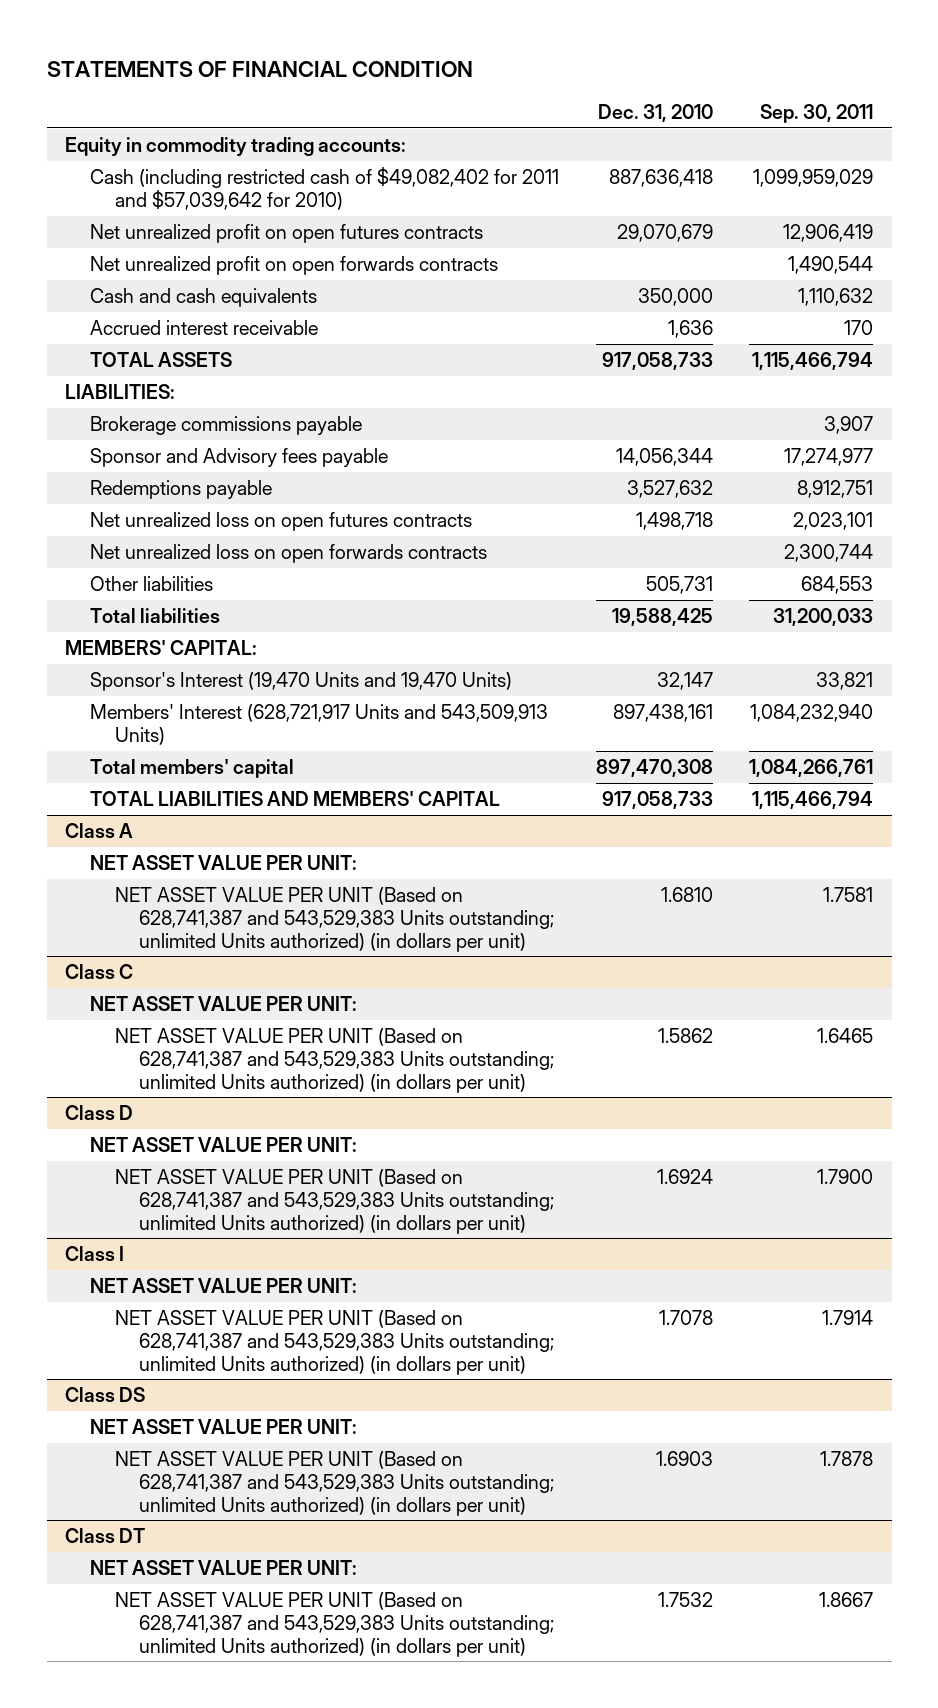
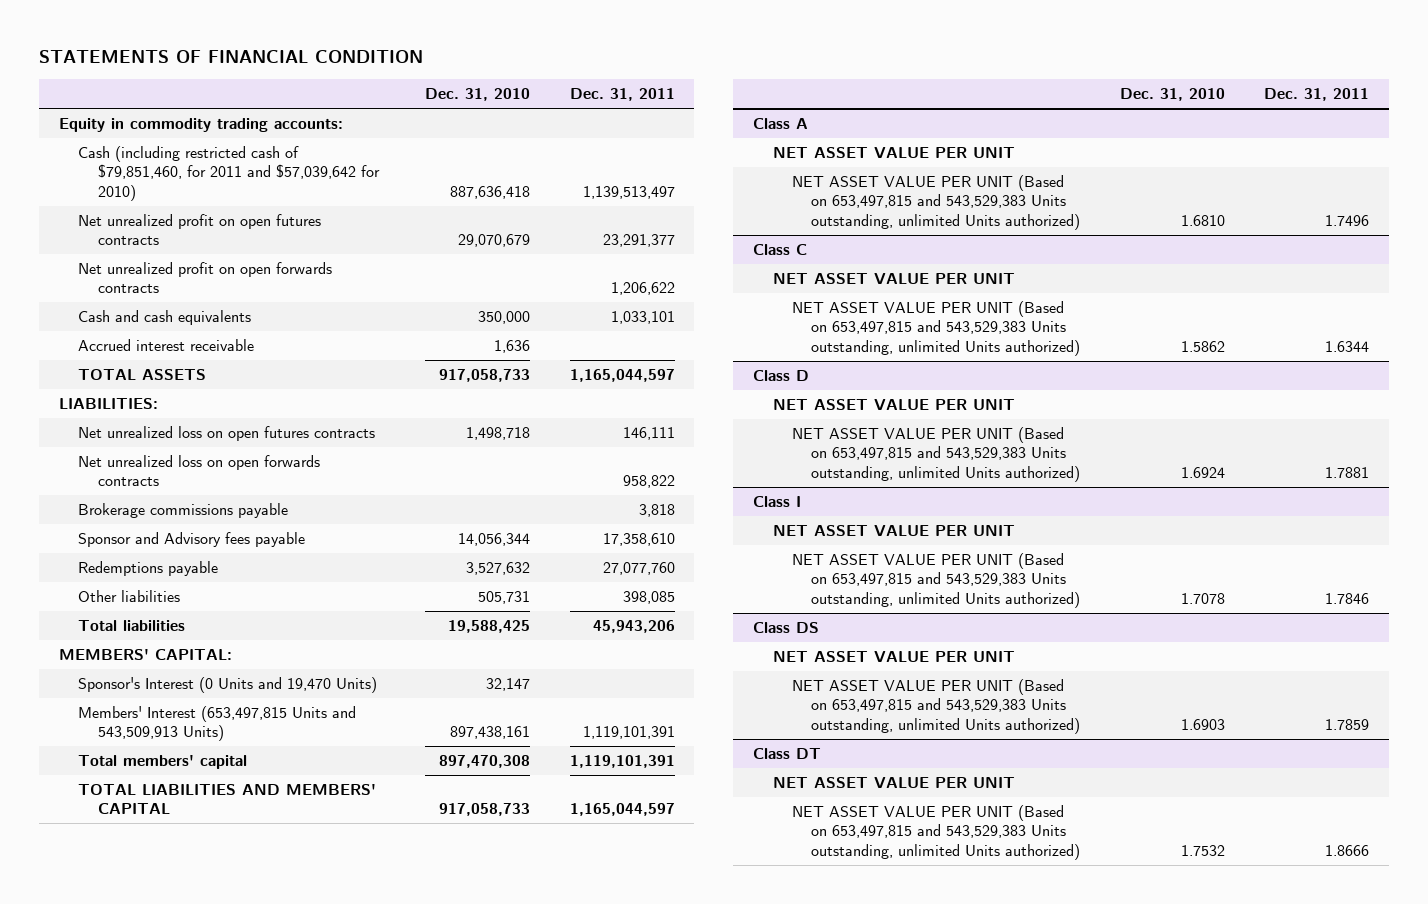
- | Dec. 31, 2010 | Sep. 30, 2011
+ | Dec. 31, 2010 | Dec. 31, 2011
- Cash (including restricted cash of $49,082,402 for 2011 and $57,039,642 for 2010) | 887,636,418 | 1,099,959,029
+ Cash (including restricted cash of $79,851,460, for 2011 and $57,039,642 for 2010) | 887,636,418 | 1,139,513,497
moved up: Net unrealized loss on open futures contracts | 1,498,718 | 146,111
moved up: Net unrealized loss on open forwards contracts | | 958,822
- Sponsor's Interest (19,470 Units and 19,470 Units) | 32,147 | 33,821
- Members' Interest (628,721,917 Units and 543,509,913 Units) | 897,438,161 | 1,084,232,940
+ Sponsor's Interest (0 Units and 19,470 Units) | 32,147 |
+ Members' Interest (653,497,815 Units and 543,509,913 Units) | 897,438,161 | 1,119,101,391
@ Class A
- NET ASSET VALUE PER UNIT:
- NET ASSET VALUE PER UNIT (Based on 628,741,387 and 543,529,383 Units outstanding; unlimited Units authorized) (in dollars per unit) | 1.6810 | 1.7581
+ NET ASSET VALUE PER UNIT
+ NET ASSET VALUE PER UNIT (Based on 653,497,815 and 543,529,383 Units outstanding, unlimited Units authorized) | 1.6810 | 1.7496
@ Class C
- NET ASSET VALUE PER UNIT:
- NET ASSET VALUE PER UNIT (Based on 628,741,387 and 543,529,383 Units outstanding; unlimited Units authorized) (in dollars per unit) | 1.5862 | 1.6465
+ NET ASSET VALUE PER UNIT
+ NET ASSET VALUE PER UNIT (Based on 653,497,815 and 543,529,383 Units outstanding, unlimited Units authorized) | 1.5862 | 1.6344
@ Class D
- NET ASSET VALUE PER UNIT:
- NET ASSET VALUE PER UNIT (Based on 628,741,387 and 543,529,383 Units outstanding; unlimited Units authorized) (in dollars per unit) | 1.6924 | 1.7900
+ NET ASSET VALUE PER UNIT
+ NET ASSET VALUE PER UNIT (Based on 653,497,815 and 543,529,383 Units outstanding, unlimited Units authorized) | 1.6924 | 1.7881
@ Class I
- NET ASSET VALUE PER UNIT:
- NET ASSET VALUE PER UNIT (Based on 628,741,387 and 543,529,383 Units outstanding; unlimited Units authorized) (in dollars per unit) | 1.7078 | 1.7914
+ NET ASSET VALUE PER UNIT
+ NET ASSET VALUE PER UNIT (Based on 653,497,815 and 543,529,383 Units outstanding, unlimited Units authorized) | 1.7078 | 1.7846
@ Class DS
- NET ASSET VALUE PER UNIT:
- NET ASSET VALUE PER UNIT (Based on 628,741,387 and 543,529,383 Units outstanding; unlimited Units authorized) (in dollars per unit) | 1.6903 | 1.7878
+ NET ASSET VALUE PER UNIT
+ NET ASSET VALUE PER UNIT (Based on 653,497,815 and 543,529,383 Units outstanding, unlimited Units authorized) | 1.6903 | 1.7859
@ Class DT
- NET ASSET VALUE PER UNIT:
- NET ASSET VALUE PER UNIT (Based on 628,741,387 and 543,529,383 Units outstanding; unlimited Units authorized) (in dollars per unit) | 1.7532 | 1.8667
+ NET ASSET VALUE PER UNIT
+ NET ASSET VALUE PER UNIT (Based on 653,497,815 and 543,529,383 Units outstanding, unlimited Units authorized) | 1.7532 | 1.8666

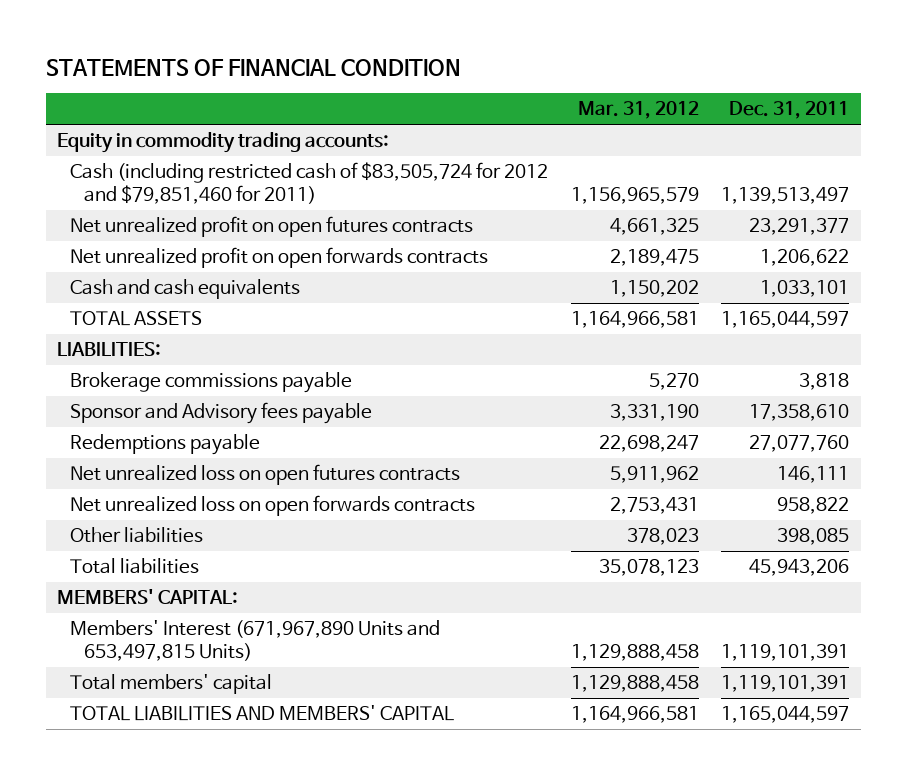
- | Dec. 31, 2010 | Dec. 31, 2011
+ | Mar. 31, 2012 | Dec. 31, 2011
- Cash (including restricted cash of $79,851,460, for 2011 and $57,039,642 for 2010) | 887,636,418 | 1,139,513,497
+ Cash (including restricted cash of $83,505,724 for 2012 and $79,851,460 for 2011) | 1,156,965,579 | 1,139,513,497
- Accrued interest receivable | 1,636 |
moved down: Net unrealized loss on open futures contracts | 5,911,962 | 146,111
moved down: Net unrealized loss on open forwards contracts | 2,753,431 | 958,822
- Sponsor's Interest (0 Units and 19,470 Units) | 32,147 |
- Members' Interest (653,497,815 Units and 543,509,913 Units) | 897,438,161 | 1,119,101,391
+ Members' Interest (671,967,890 Units and 653,497,815 Units) | 1,129,888,458 | 1,119,101,391
- Class A
- NET ASSET VALUE PER UNIT
- NET ASSET VALUE PER UNIT (Based on 653,497,815 and 543,529,383 Units outstanding, unlimited Units authorized) | 1.6810 | 1.7496
- Class C
- NET ASSET VALUE PER UNIT
- NET ASSET VALUE PER UNIT (Based on 653,497,815 and 543,529,383 Units outstanding, unlimited Units authorized) | 1.5862 | 1.6344
- Class D
- NET ASSET VALUE PER UNIT
- NET ASSET VALUE PER UNIT (Based on 653,497,815 and 543,529,383 Units outstanding, unlimited Units authorized) | 1.6924 | 1.7881
- Class I
- NET ASSET VALUE PER UNIT
- NET ASSET VALUE PER UNIT (Based on 653,497,815 and 543,529,383 Units outstanding, unlimited Units authorized) | 1.7078 | 1.7846
- Class DS
- NET ASSET VALUE PER UNIT
- NET ASSET VALUE PER UNIT (Based on 653,497,815 and 543,529,383 Units outstanding, unlimited Units authorized) | 1.6903 | 1.7859
- Class DT
- NET ASSET VALUE PER UNIT
- NET ASSET VALUE PER UNIT (Based on 653,497,815 and 543,529,383 Units outstanding, unlimited Units authorized) | 1.7532 | 1.8666

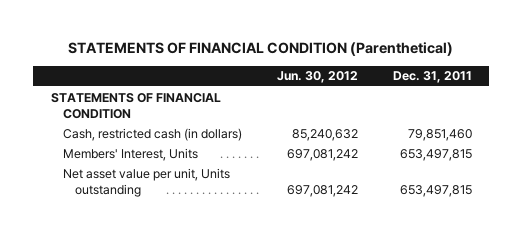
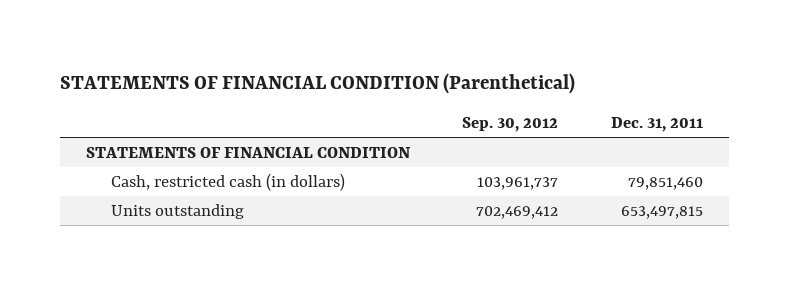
- | Jun. 30, 2012 | Dec. 31, 2011
+ | Sep. 30, 2012 | Dec. 31, 2011
- Members' Interest, Units | 697,081,242 | 653,497,815
- Net asset value per unit, Units outstanding | 697,081,242 | 653,497,815
+ Units outstanding | 702,469,412 | 653,497,815

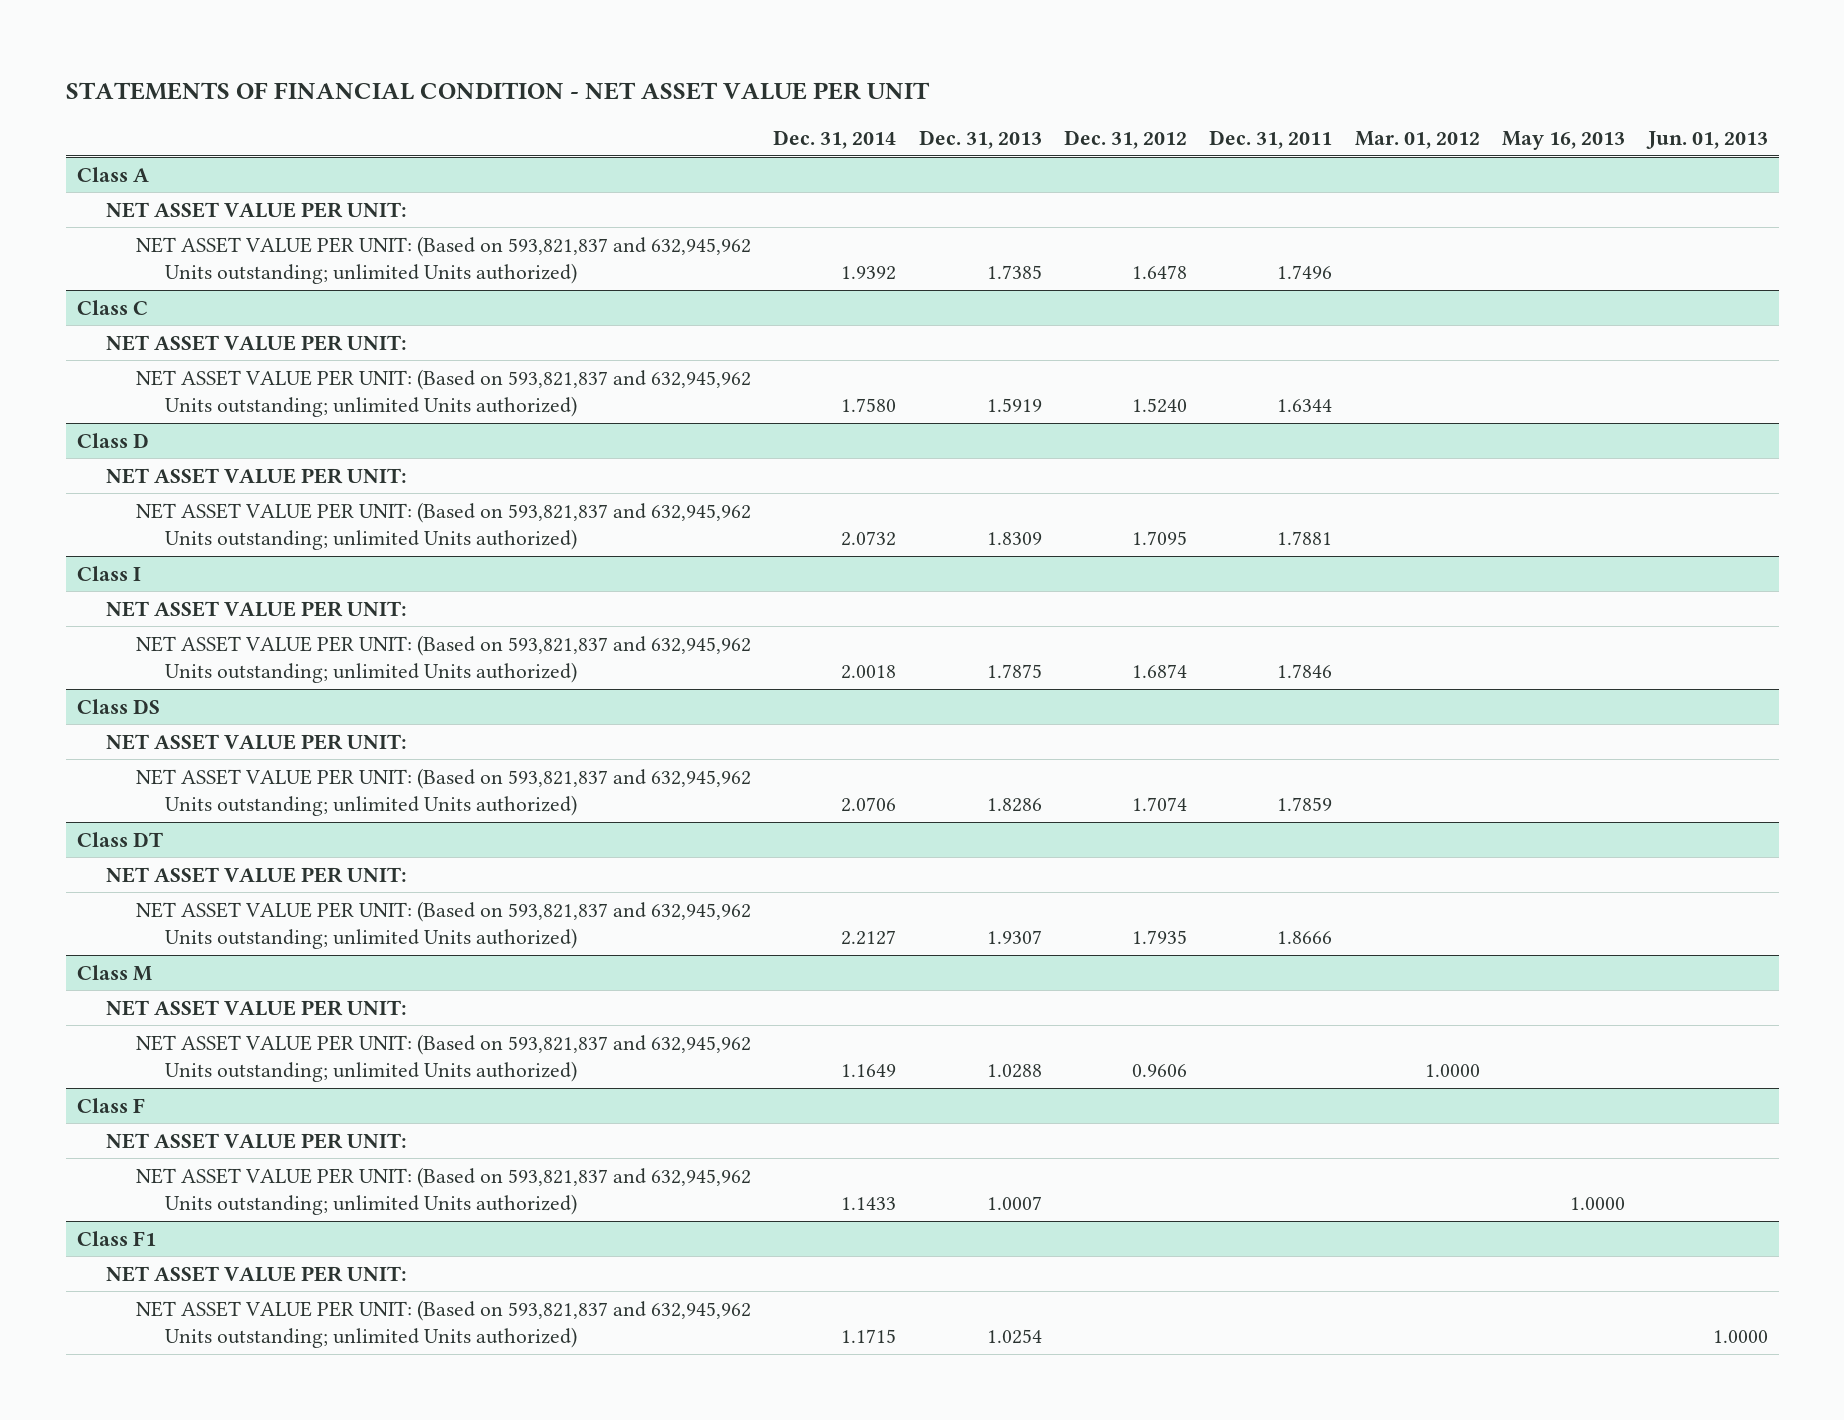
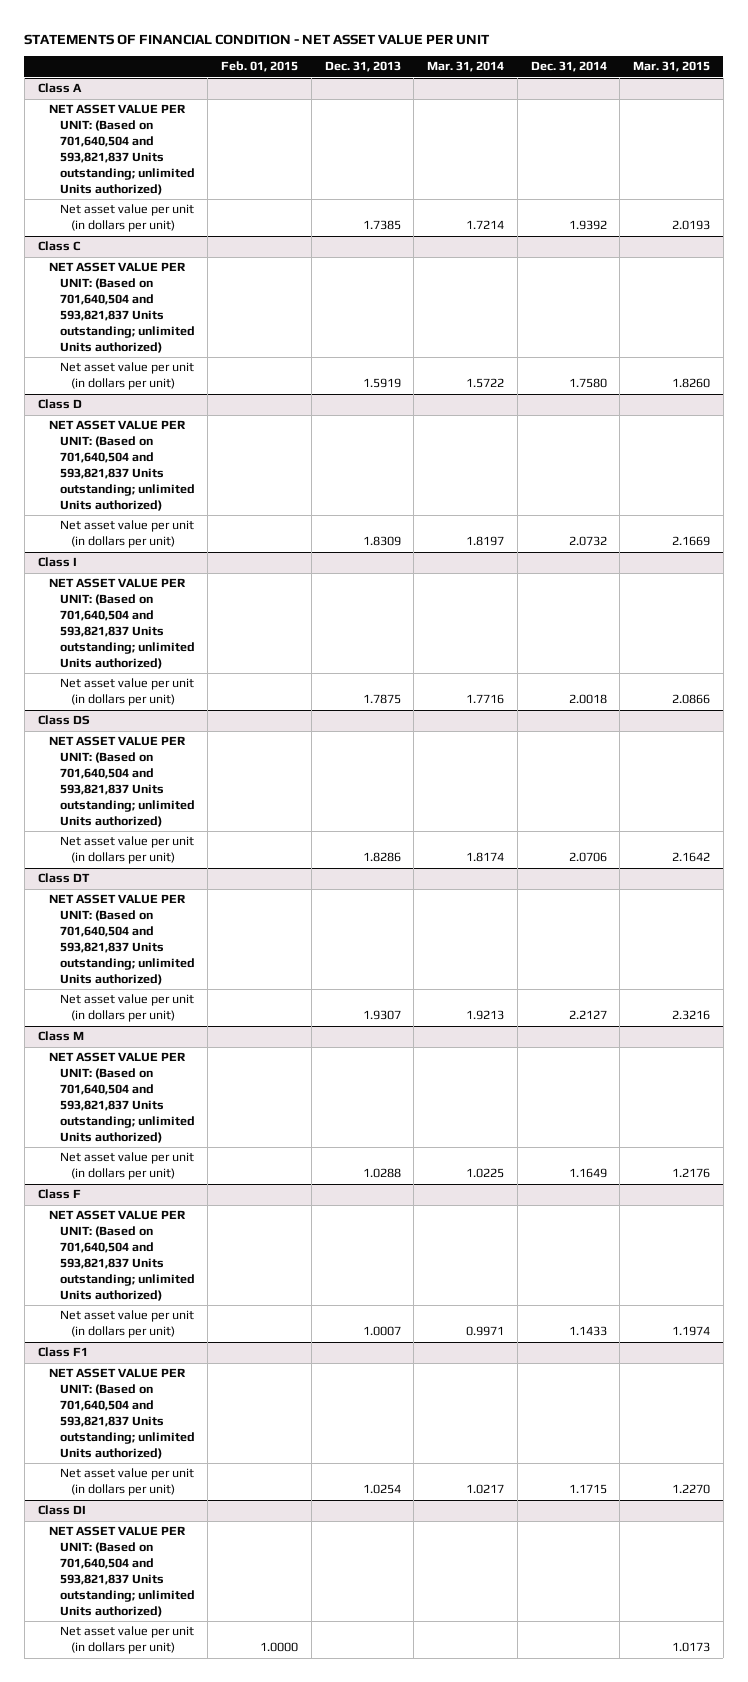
- | Dec. 31, 2014 | Dec. 31, 2013 | Dec. 31, 2012 | Dec. 31, 2011 | Mar. 01, 2012 | May 16, 2013 | Jun. 01, 2013
+ | Feb. 01, 2015 | Dec. 31, 2013 | Mar. 31, 2014 | Dec. 31, 2014 | Mar. 31, 2015
@ Class A
- NET ASSET VALUE PER UNIT:
- NET ASSET VALUE PER UNIT: (Based on 593,821,837 and 632,945,962 Units outstanding; unlimited Units authorized) | 1.9392 | 1.7385 | 1.6478 | 1.7496 | | |
+ NET ASSET VALUE PER UNIT: (Based on 701,640,504 and 593,821,837 Units outstanding; unlimited Units authorized)
+ Net asset value per unit (in dollars per unit) | | 1.7385 | 1.7214 | 1.9392 | 2.0193
@ Class C
- NET ASSET VALUE PER UNIT:
- NET ASSET VALUE PER UNIT: (Based on 593,821,837 and 632,945,962 Units outstanding; unlimited Units authorized) | 1.7580 | 1.5919 | 1.5240 | 1.6344 | | |
+ NET ASSET VALUE PER UNIT: (Based on 701,640,504 and 593,821,837 Units outstanding; unlimited Units authorized)
+ Net asset value per unit (in dollars per unit) | | 1.5919 | 1.5722 | 1.7580 | 1.8260
@ Class D
- NET ASSET VALUE PER UNIT:
- NET ASSET VALUE PER UNIT: (Based on 593,821,837 and 632,945,962 Units outstanding; unlimited Units authorized) | 2.0732 | 1.8309 | 1.7095 | 1.7881 | | |
+ NET ASSET VALUE PER UNIT: (Based on 701,640,504 and 593,821,837 Units outstanding; unlimited Units authorized)
+ Net asset value per unit (in dollars per unit) | | 1.8309 | 1.8197 | 2.0732 | 2.1669
@ Class I
- NET ASSET VALUE PER UNIT:
- NET ASSET VALUE PER UNIT: (Based on 593,821,837 and 632,945,962 Units outstanding; unlimited Units authorized) | 2.0018 | 1.7875 | 1.6874 | 1.7846 | | |
+ NET ASSET VALUE PER UNIT: (Based on 701,640,504 and 593,821,837 Units outstanding; unlimited Units authorized)
+ Net asset value per unit (in dollars per unit) | | 1.7875 | 1.7716 | 2.0018 | 2.0866
@ Class DS
- NET ASSET VALUE PER UNIT:
- NET ASSET VALUE PER UNIT: (Based on 593,821,837 and 632,945,962 Units outstanding; unlimited Units authorized) | 2.0706 | 1.8286 | 1.7074 | 1.7859 | | |
+ NET ASSET VALUE PER UNIT: (Based on 701,640,504 and 593,821,837 Units outstanding; unlimited Units authorized)
+ Net asset value per unit (in dollars per unit) | | 1.8286 | 1.8174 | 2.0706 | 2.1642
@ Class DT
- NET ASSET VALUE PER UNIT:
- NET ASSET VALUE PER UNIT: (Based on 593,821,837 and 632,945,962 Units outstanding; unlimited Units authorized) | 2.2127 | 1.9307 | 1.7935 | 1.8666 | | |
+ NET ASSET VALUE PER UNIT: (Based on 701,640,504 and 593,821,837 Units outstanding; unlimited Units authorized)
+ Net asset value per unit (in dollars per unit) | | 1.9307 | 1.9213 | 2.2127 | 2.3216
@ Class M
- NET ASSET VALUE PER UNIT:
- NET ASSET VALUE PER UNIT: (Based on 593,821,837 and 632,945,962 Units outstanding; unlimited Units authorized) | 1.1649 | 1.0288 | 0.9606 | | 1.0000 | |
+ NET ASSET VALUE PER UNIT: (Based on 701,640,504 and 593,821,837 Units outstanding; unlimited Units authorized)
+ Net asset value per unit (in dollars per unit) | | 1.0288 | 1.0225 | 1.1649 | 1.2176
@ Class F
- NET ASSET VALUE PER UNIT:
- NET ASSET VALUE PER UNIT: (Based on 593,821,837 and 632,945,962 Units outstanding; unlimited Units authorized) | 1.1433 | 1.0007 | | | | 1.0000 |
+ NET ASSET VALUE PER UNIT: (Based on 701,640,504 and 593,821,837 Units outstanding; unlimited Units authorized)
+ Net asset value per unit (in dollars per unit) | | 1.0007 | 0.9971 | 1.1433 | 1.1974
@ Class F1
- NET ASSET VALUE PER UNIT:
- NET ASSET VALUE PER UNIT: (Based on 593,821,837 and 632,945,962 Units outstanding; unlimited Units authorized) | 1.1715 | 1.0254 | | | | | 1.0000
+ NET ASSET VALUE PER UNIT: (Based on 701,640,504 and 593,821,837 Units outstanding; unlimited Units authorized)
+ Net asset value per unit (in dollars per unit) | | 1.0254 | 1.0217 | 1.1715 | 1.2270
+ Class DI
+ NET ASSET VALUE PER UNIT: (Based on 701,640,504 and 593,821,837 Units outstanding; unlimited Units authorized)
+ Net asset value per unit (in dollars per unit) | 1.0000 | | | | 1.0173

